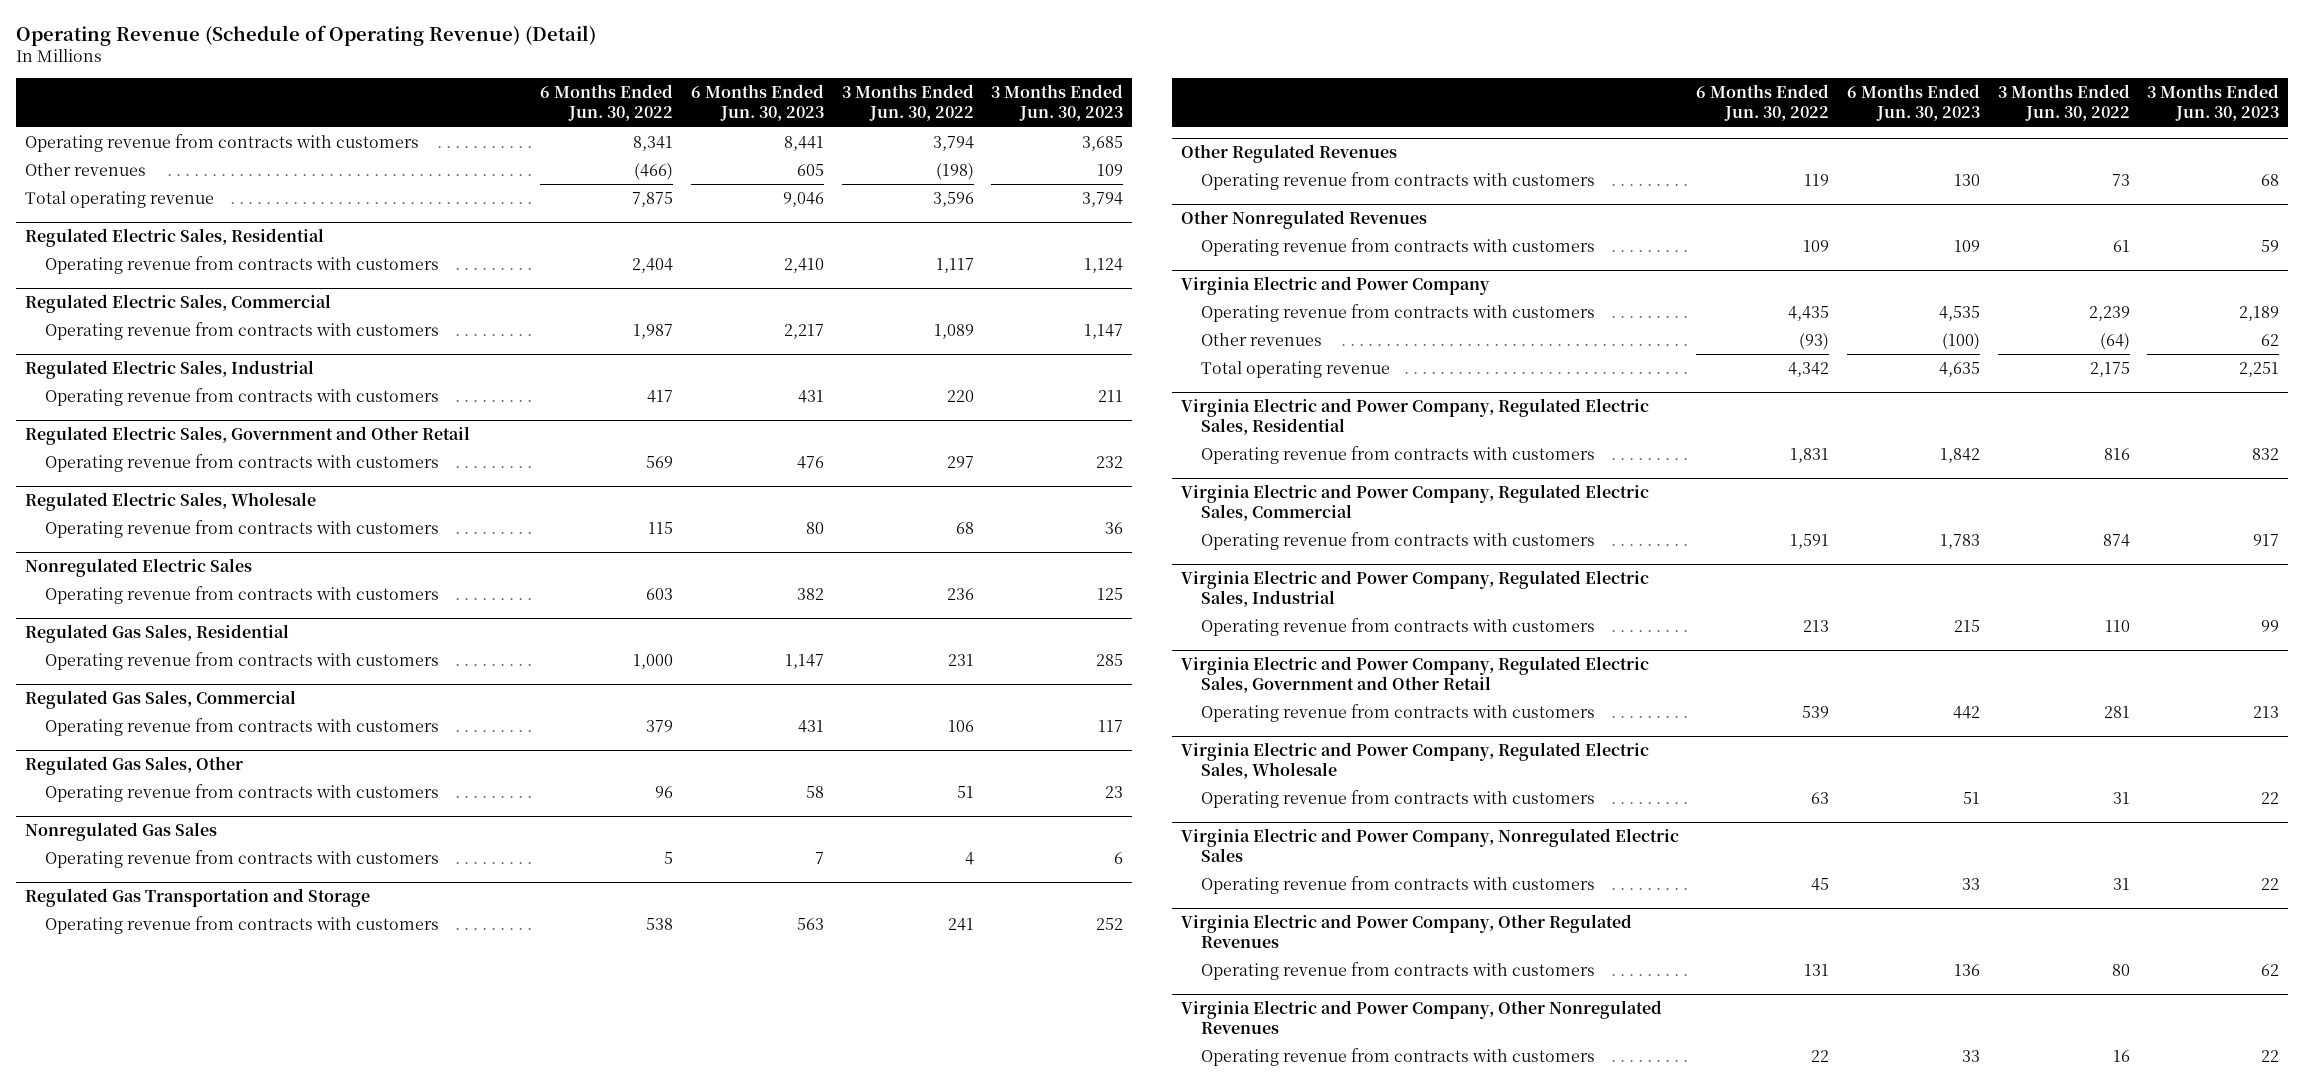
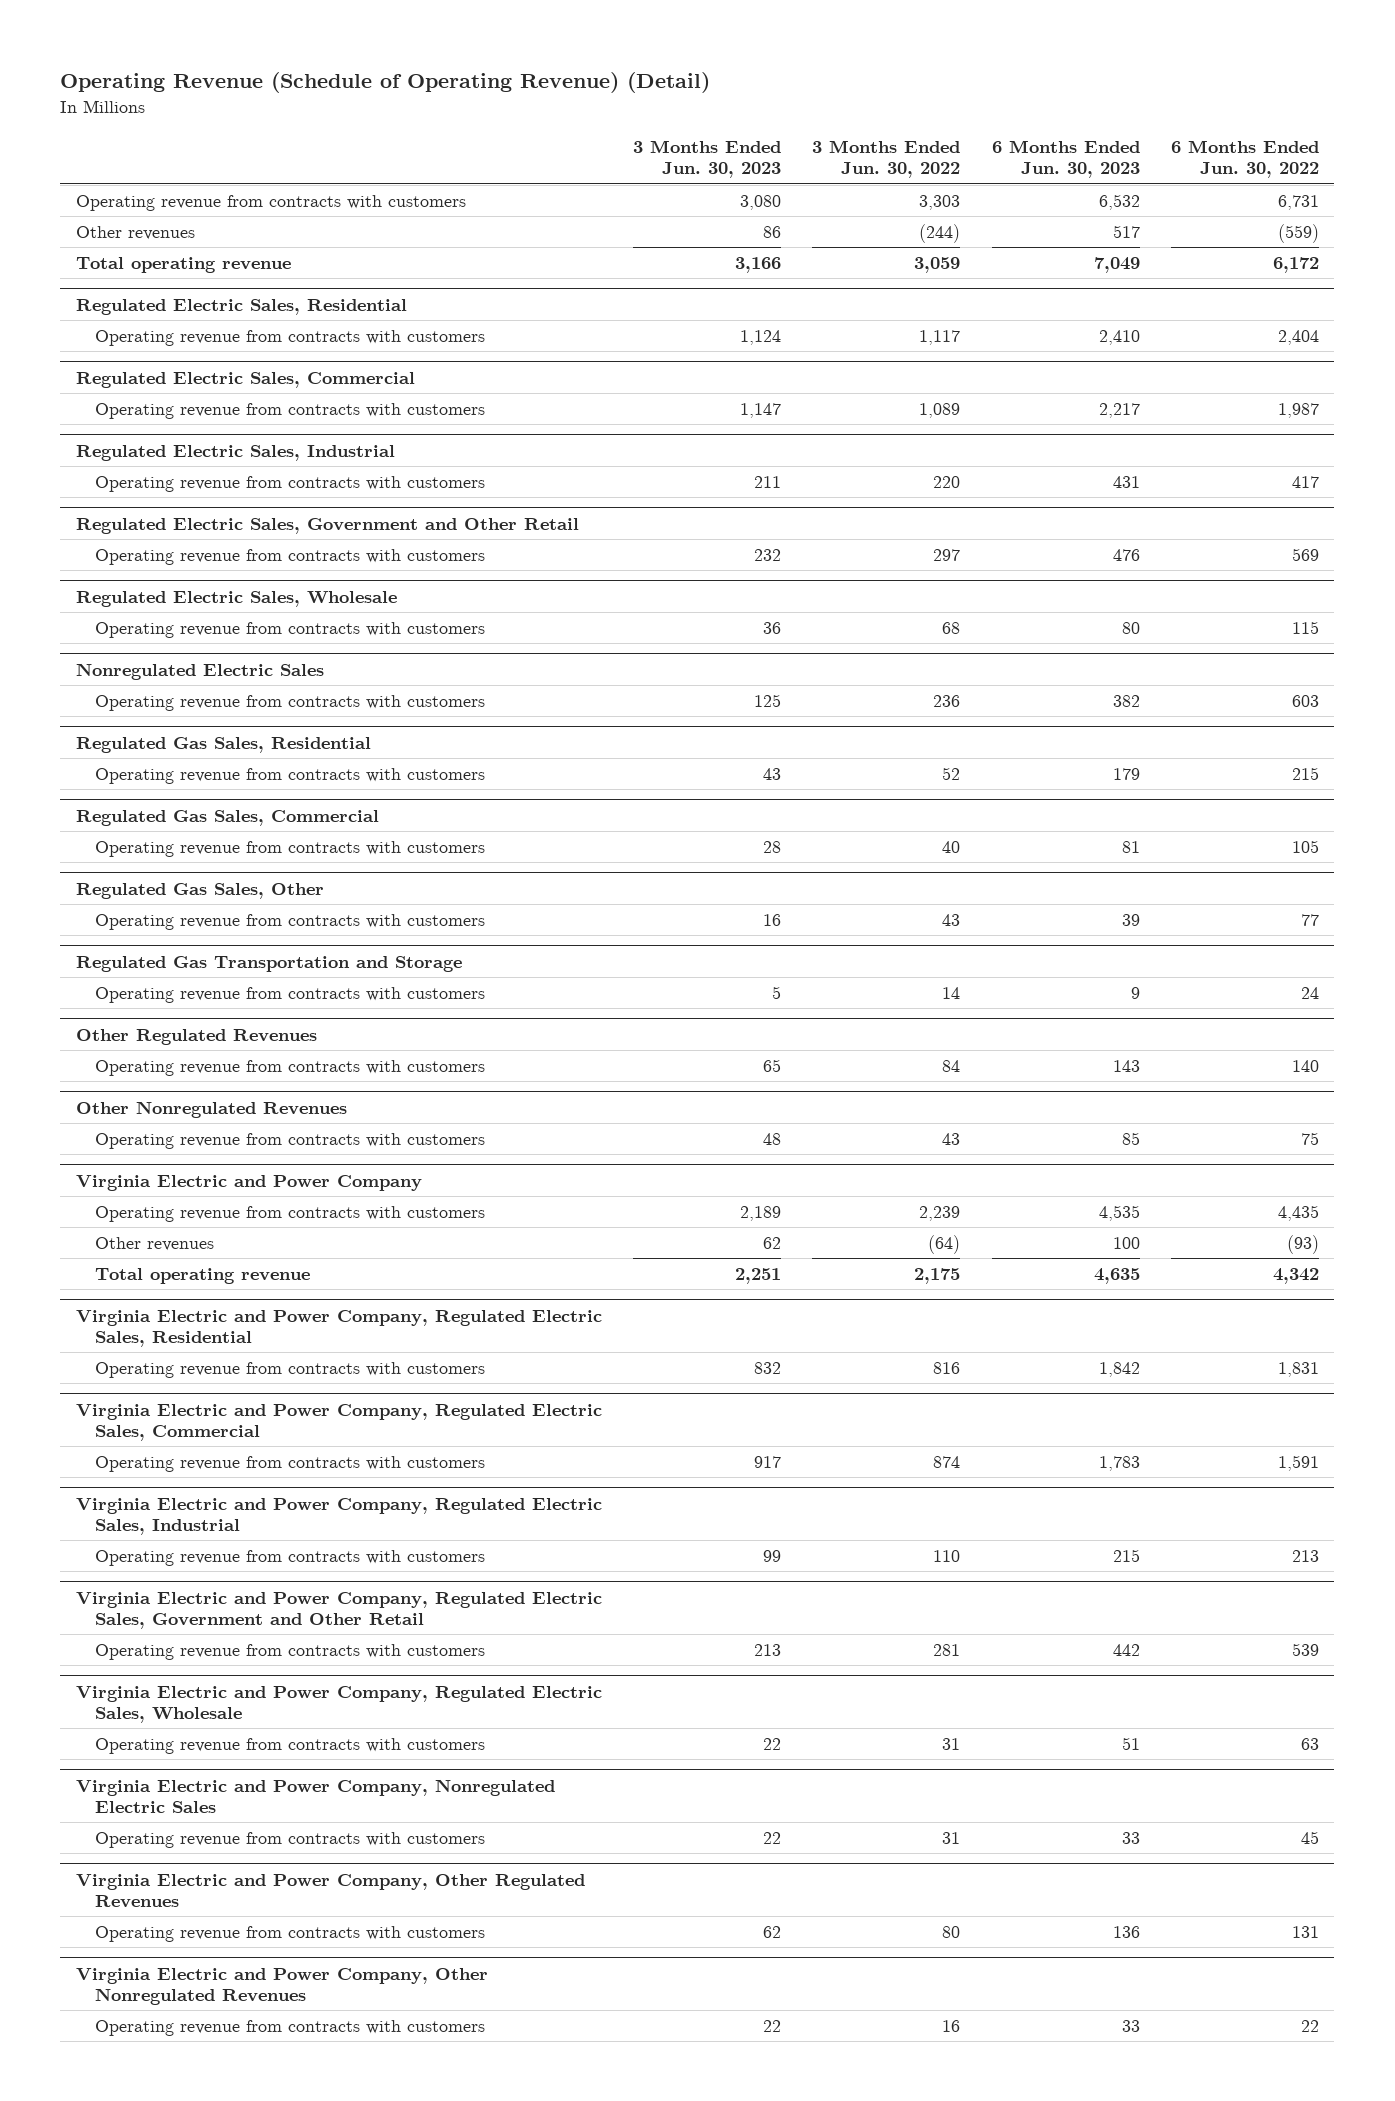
- | 6 Months Ended Jun. 30, 2022 | 6 Months Ended Jun. 30, 2023 | 3 Months Ended Jun. 30, 2022 | 3 Months Ended Jun. 30, 2023
+ | 3 Months Ended Jun. 30, 2023 | 3 Months Ended Jun. 30, 2022 | 6 Months Ended Jun. 30, 2023 | 6 Months Ended Jun. 30, 2022
- Operating revenue from contracts with customers | 8,341 | 8,441 | 3,794 | 3,685
- Other revenues | (466) | 605 | (198) | 109
- Total operating revenue | 7,875 | 9,046 | 3,596 | 3,794
+ Operating revenue from contracts with customers | 3,080 | 3,303 | 6,532 | 6,731
+ Other revenues | 86 | (244) | 517 | (559)
+ Total operating revenue | 3,166 | 3,059 | 7,049 | 6,172
@ Regulated Gas Sales, Residential
- Operating revenue from contracts with customers | 1,000 | 1,147 | 231 | 285
+ Operating revenue from contracts with customers | 43 | 52 | 179 | 215
@ Regulated Gas Sales, Commercial
- Operating revenue from contracts with customers | 379 | 431 | 106 | 117
+ Operating revenue from contracts with customers | 28 | 40 | 81 | 105
@ Regulated Gas Sales, Other
- Operating revenue from contracts with customers | 96 | 58 | 51 | 23
- Nonregulated Gas Sales
- Operating revenue from contracts with customers | 5 | 7 | 4 | 6
@ Regulated Gas Sales, Other
+ Operating revenue from contracts with customers | 16 | 43 | 39 | 77
@ Regulated Gas Transportation and Storage
- Operating revenue from contracts with customers | 538 | 563 | 241 | 252
+ Operating revenue from contracts with customers | 5 | 14 | 9 | 24
@ Other Regulated Revenues
- Operating revenue from contracts with customers | 119 | 130 | 73 | 68
+ Operating revenue from contracts with customers | 65 | 84 | 143 | 140
@ Other Nonregulated Revenues
- Operating revenue from contracts with customers | 109 | 109 | 61 | 59
+ Operating revenue from contracts with customers | 48 | 43 | 85 | 75
@ Virginia Electric and Power Company
- Other revenues | (93) | (100) | (64) | 62
+ Other revenues | 62 | (64) | 100 | (93)

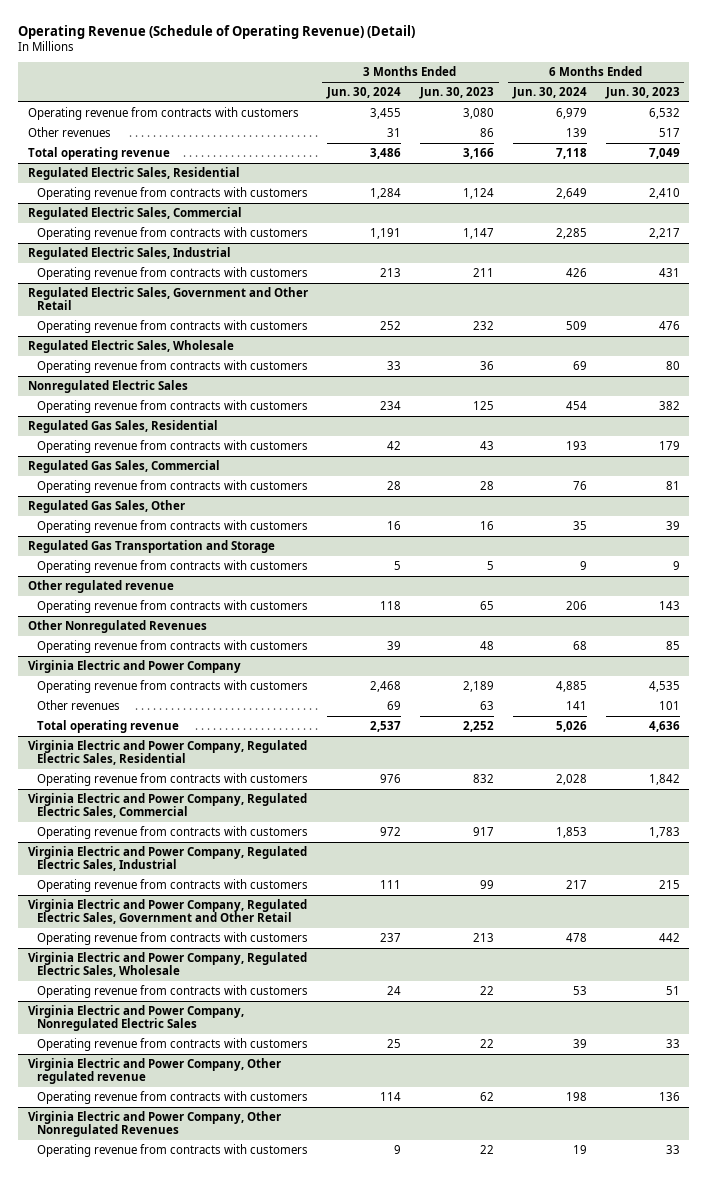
- | 3 Months Ended Jun. 30, 2023 | 3 Months Ended Jun. 30, 2022 | 6 Months Ended Jun. 30, 2023 | 6 Months Ended Jun. 30, 2022
+ | 3 Months Ended Jun. 30, 2024 | 3 Months Ended Jun. 30, 2023 | 6 Months Ended Jun. 30, 2024 | 6 Months Ended Jun. 30, 2023
- Other Regulated Revenues
+ Other regulated revenue
@ Virginia Electric and Power Company
- Other revenues | 62 | (64) | 100 | (93)
- Total operating revenue | 2,251 | 2,175 | 4,635 | 4,342
+ Other revenues | 69 | 63 | 141 | 101
+ Total operating revenue | 2,537 | 2,252 | 5,026 | 4,636
- Virginia Electric and Power Company, Other Regulated Revenues
+ Virginia Electric and Power Company, Other regulated revenue

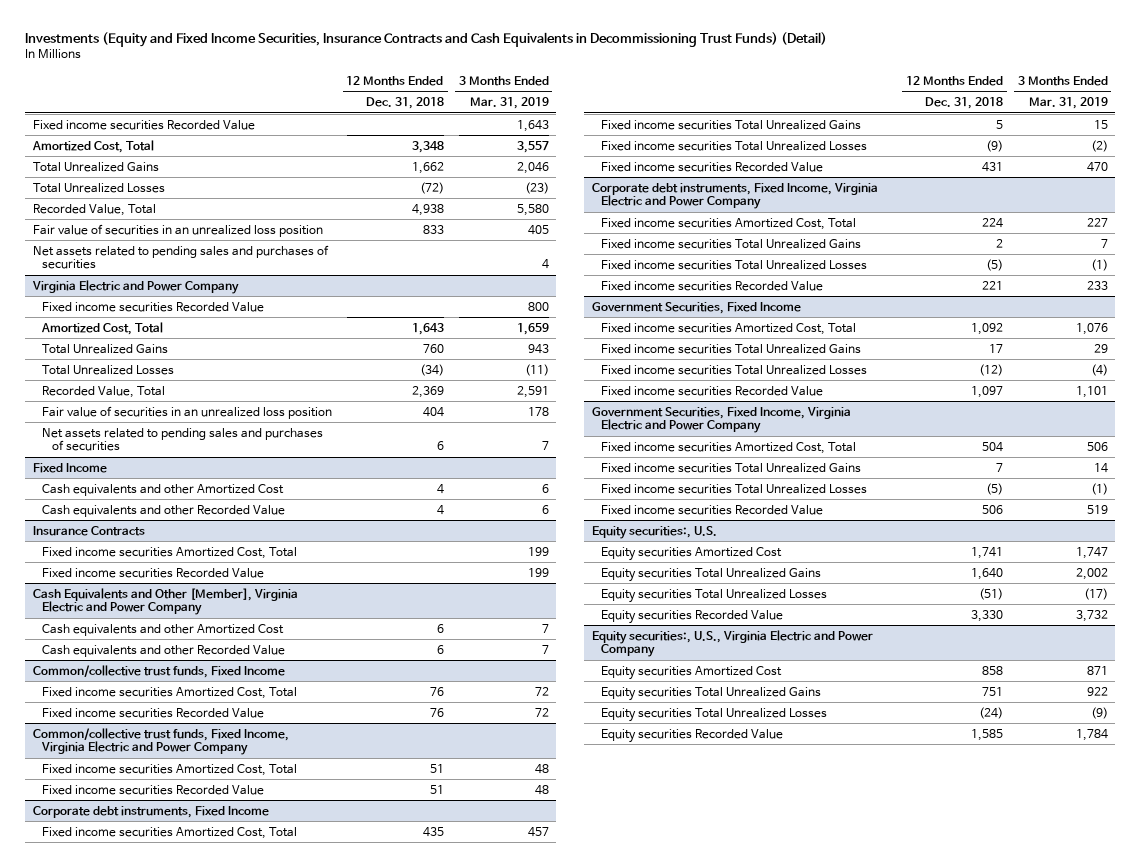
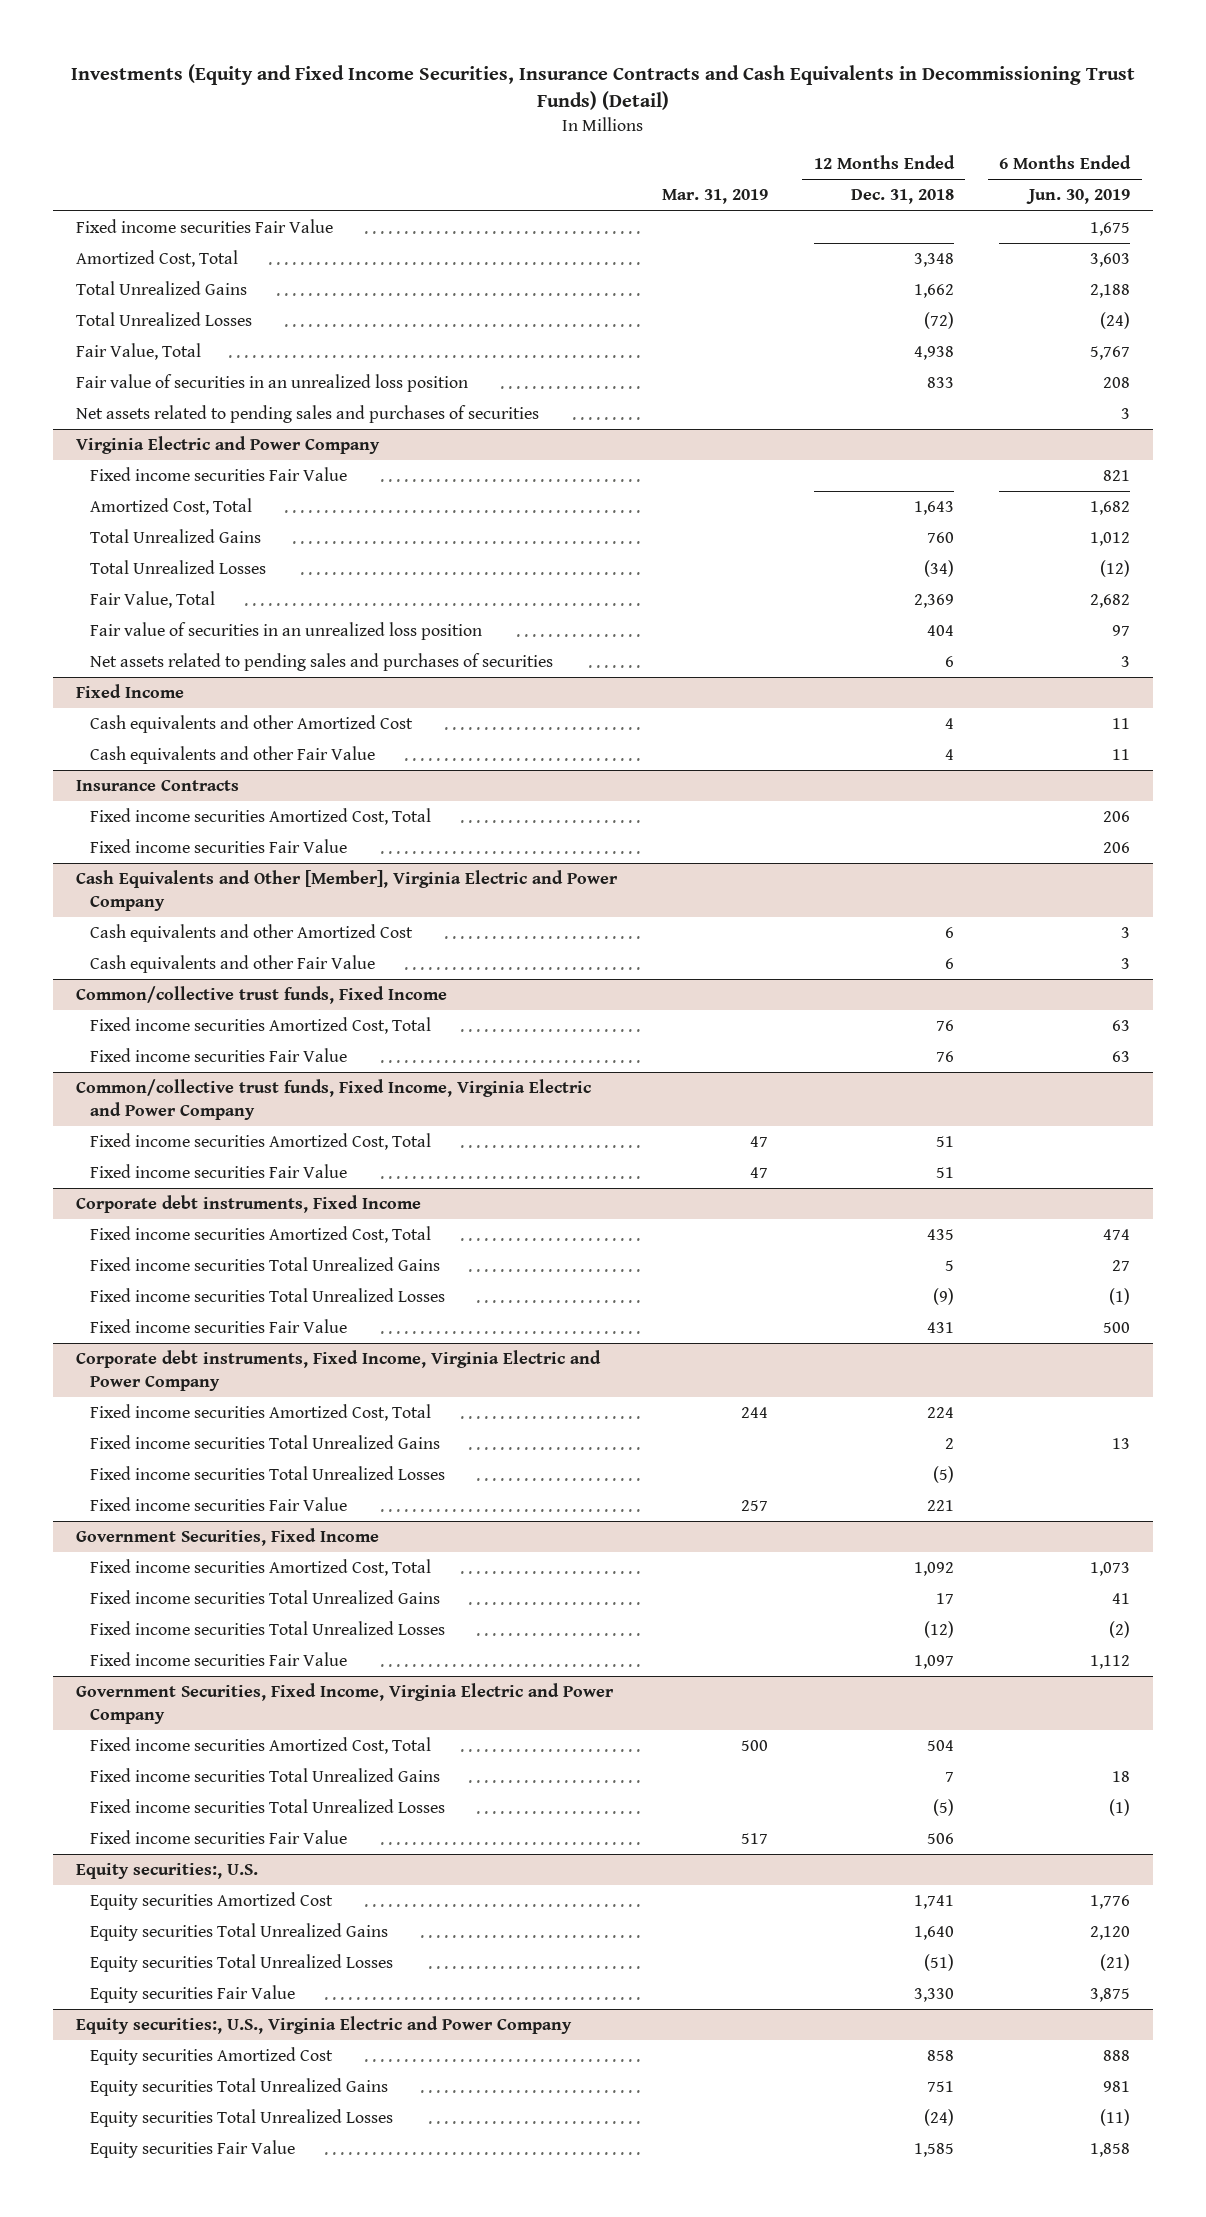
- | 12 Months Ended Dec. 31, 2018 | 3 Months Ended Mar. 31, 2019
+ | Mar. 31, 2019 | 12 Months Ended Dec. 31, 2018 | 6 Months Ended Jun. 30, 2019
- Fixed income securities Recorded Value | | 1,643
+ Fixed income securities Fair Value | | | 1,675
- Recorded Value, Total | 4,938 | 5,580
+ Fair Value, Total | | 4,938 | 5,767
@ Virginia Electric and Power Company
- Fixed income securities Recorded Value | | 800
+ Fixed income securities Fair Value | | | 821
- Recorded Value, Total | 2,369 | 2,591
+ Fair Value, Total | | 2,369 | 2,682
@ Fixed Income
- Cash equivalents and other Recorded Value | 4 | 6
+ Cash equivalents and other Fair Value | | 4 | 11
@ Insurance Contracts
- Fixed income securities Recorded Value | | 199
+ Fixed income securities Fair Value | | | 206
@ Cash Equivalents and Other [Member], Virginia Electric and Power Company
- Cash equivalents and other Recorded Value | 6 | 7
+ Cash equivalents and other Fair Value | | 6 | 3
@ Common/collective trust funds, Fixed Income
- Fixed income securities Recorded Value | 76 | 72
+ Fixed income securities Fair Value | | 76 | 63
@ Common/collective trust funds, Fixed Income, Virginia Electric and Power Company
- Fixed income securities Recorded Value | 51 | 48
+ Fixed income securities Fair Value | 47 | 51 |
@ Corporate debt instruments, Fixed Income
- Fixed income securities Recorded Value | 431 | 470
+ Fixed income securities Fair Value | | 431 | 500
@ Corporate debt instruments, Fixed Income, Virginia Electric and Power Company
- Fixed income securities Recorded Value | 221 | 233
+ Fixed income securities Fair Value | 257 | 221 |
@ Government Securities, Fixed Income
- Fixed income securities Recorded Value | 1,097 | 1,101
+ Fixed income securities Fair Value | | 1,097 | 1,112
@ Government Securities, Fixed Income, Virginia Electric and Power Company
- Fixed income securities Recorded Value | 506 | 519
+ Fixed income securities Fair Value | 517 | 506 |
@ Equity securities:, U.S.
- Equity securities Recorded Value | 3,330 | 3,732
+ Equity securities Fair Value | | 3,330 | 3,875
@ Equity securities:, U.S., Virginia Electric and Power Company
- Equity securities Recorded Value | 1,585 | 1,784
+ Equity securities Fair Value | | 1,585 | 1,858

